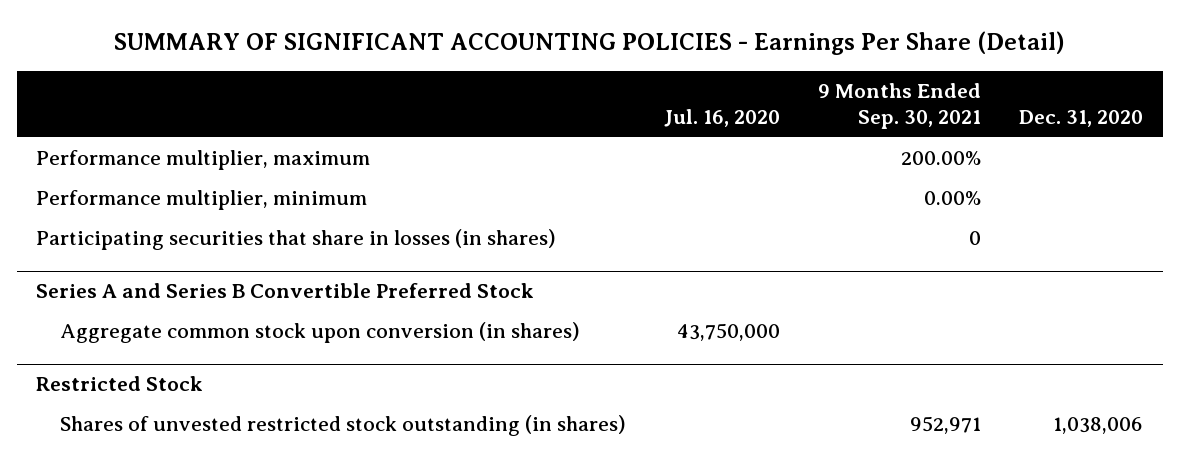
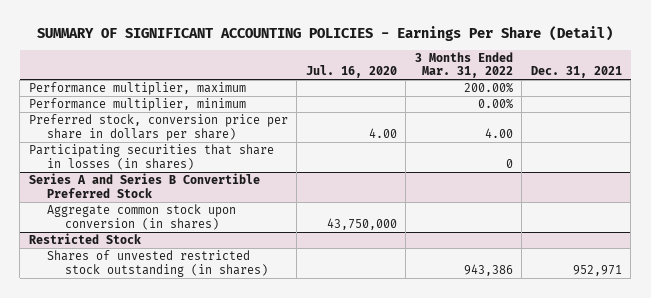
- | Jul. 16, 2020 | 9 Months Ended Sep. 30, 2021 | Dec. 31, 2020
+ | Jul. 16, 2020 | 3 Months Ended Mar. 31, 2022 | Dec. 31, 2021
+ Preferred stock, conversion price per share in dollars per share) | 4.00 | 4.00 |

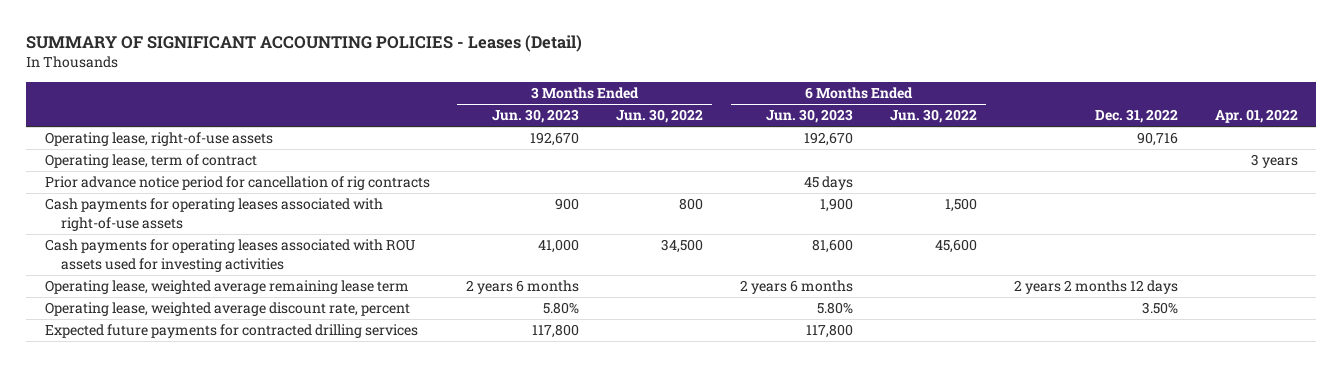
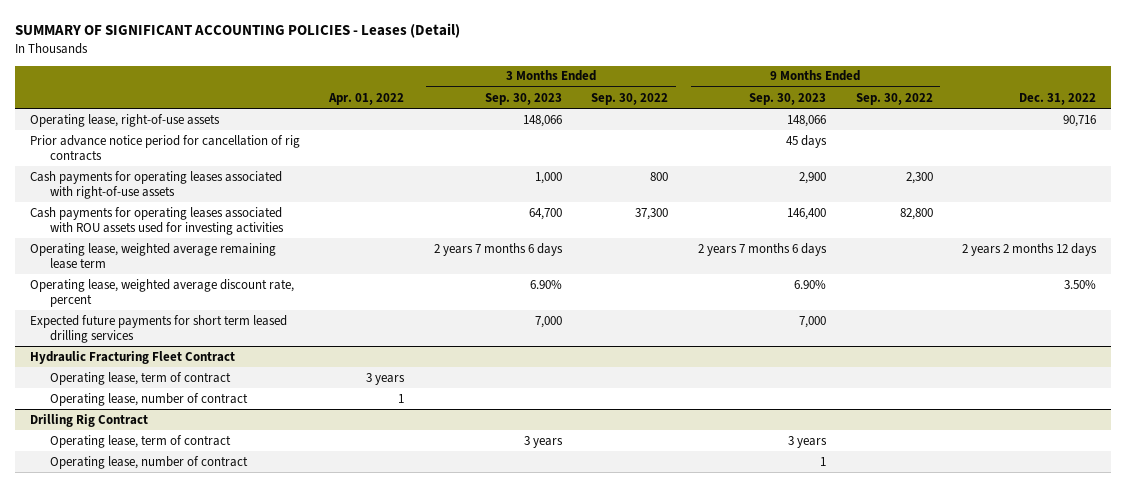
- | 3 Months Ended Jun. 30, 2023 | 3 Months Ended Jun. 30, 2022 | 6 Months Ended Jun. 30, 2023 | 6 Months Ended Jun. 30, 2022 | Dec. 31, 2022 | Apr. 01, 2022
+ | Apr. 01, 2022 | 3 Months Ended Sep. 30, 2023 | 3 Months Ended Sep. 30, 2022 | 9 Months Ended Sep. 30, 2023 | 9 Months Ended Sep. 30, 2022 | Dec. 31, 2022
- Operating lease, term of contract | | | | | | 3 years
- Expected future payments for contracted drilling services | 117,800 | | 117,800 | | |
+ Expected future payments for short term leased drilling services | | 7,000 | | 7,000 | |
+ Hydraulic Fracturing Fleet Contract
+ Operating lease, term of contract | 3 years | | | | |
+ Operating lease, number of contract | 1 | | | | |
+ Drilling Rig Contract
+ Operating lease, term of contract | | 3 years | | 3 years | |
+ Operating lease, number of contract | | | | 1 | |

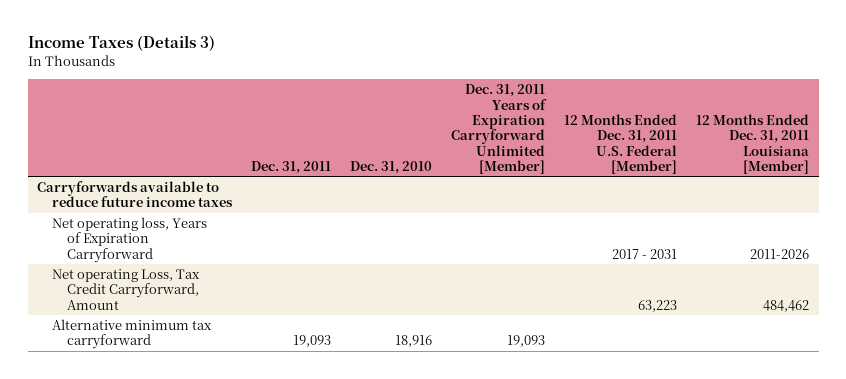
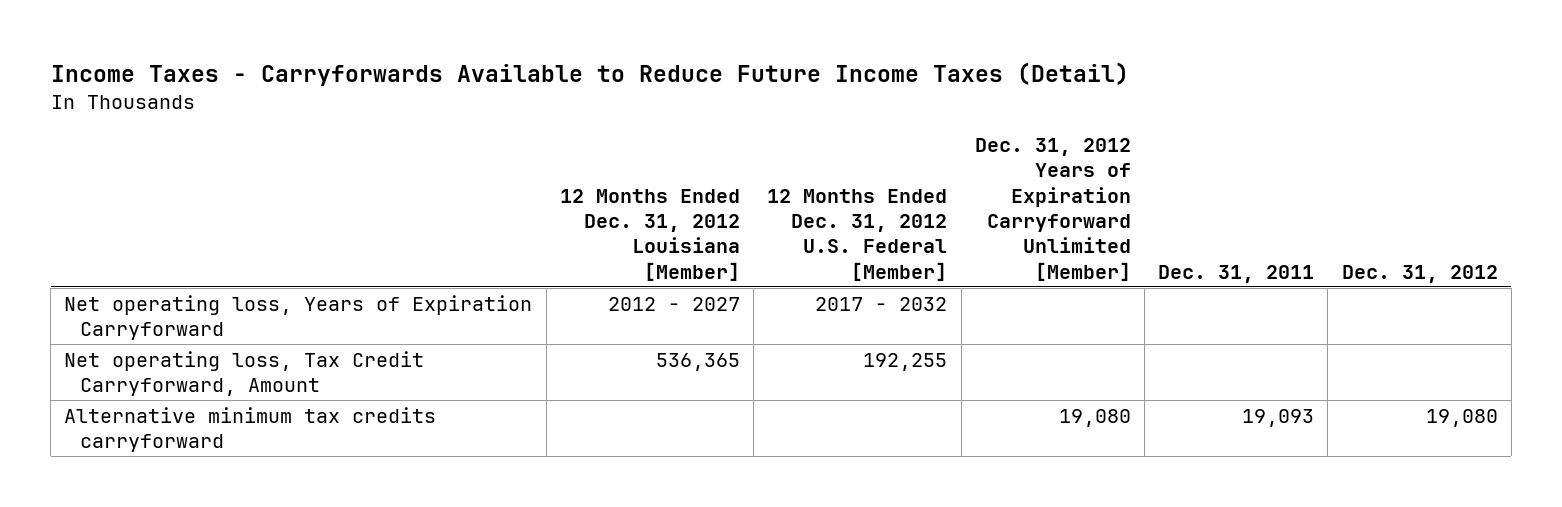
- Income Taxes (Details 3)
+ Income Taxes - Carryforwards Available to Reduce Future Income Taxes (Detail)
- | Dec. 31, 2011 | Dec. 31, 2010 | Dec. 31, 2011 Years of Expiration Carryforward Unlimited [Member] | 12 Months Ended Dec. 31, 2011 U.S. Federal [Member] | 12 Months Ended Dec. 31, 2011 Louisiana [Member]
+ | 12 Months Ended Dec. 31, 2012 Louisiana [Member] | 12 Months Ended Dec. 31, 2012 U.S. Federal [Member] | Dec. 31, 2012 Years of Expiration Carryforward Unlimited [Member] | Dec. 31, 2011 | Dec. 31, 2012
- Carryforwards available to reduce future income taxes
- Net operating Loss, Tax Credit Carryforward, Amount | | | | 63,223 | 484,462
- Alternative minimum tax carryforward | 19,093 | 18,916 | 19,093 | |
+ Net operating loss, Tax Credit Carryforward, Amount | 536,365 | 192,255 | | |
+ Alternative minimum tax credits carryforward | | | 19,080 | 19,093 | 19,080

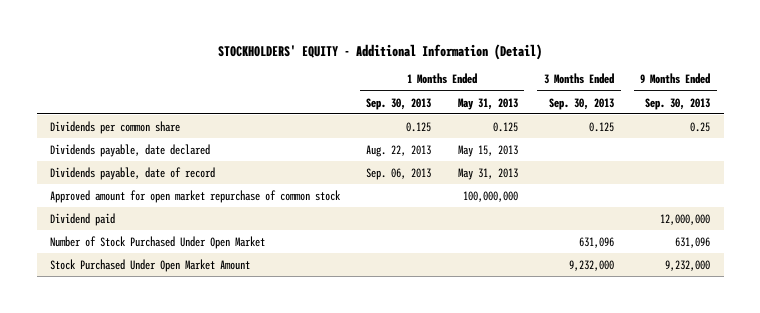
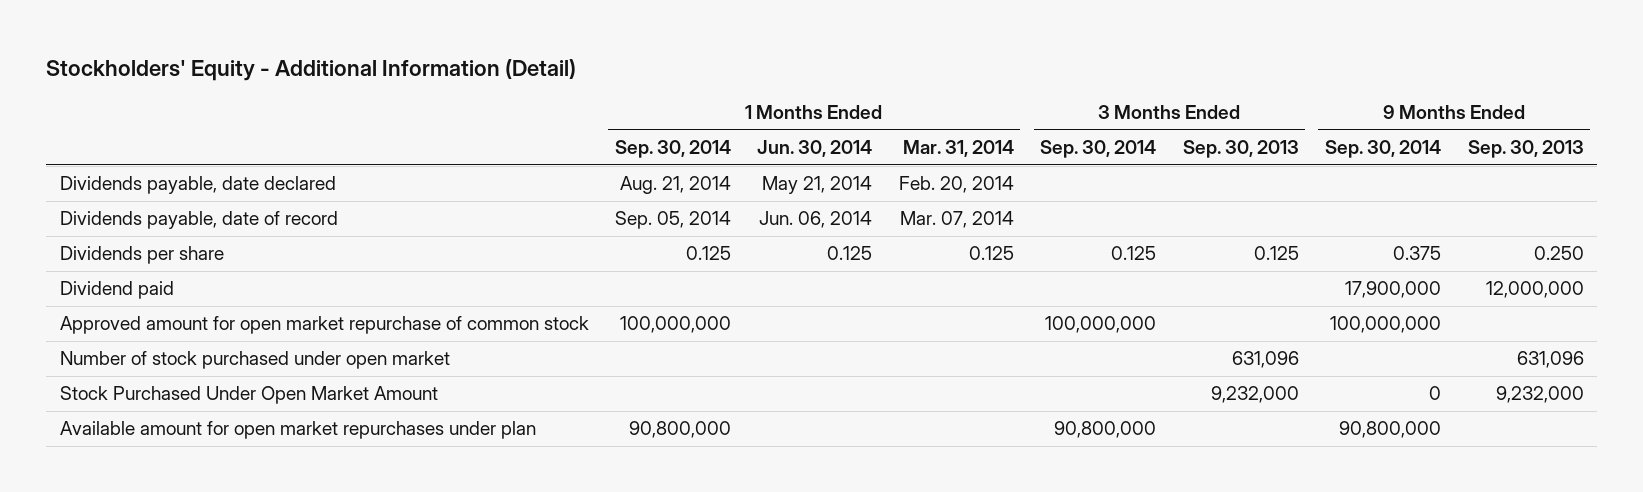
- STOCKHOLDERS' EQUITY - Additional Information (Detail)
+ Stockholders' Equity - Additional Information (Detail)
- | 1 Months Ended Sep. 30, 2013 | 1 Months Ended May 31, 2013 | 3 Months Ended Sep. 30, 2013 | 9 Months Ended Sep. 30, 2013
+ | 1 Months Ended Sep. 30, 2014 | 1 Months Ended Jun. 30, 2014 | 1 Months Ended Mar. 31, 2014 | 3 Months Ended Sep. 30, 2014 | 3 Months Ended Sep. 30, 2013 | 9 Months Ended Sep. 30, 2014 | 9 Months Ended Sep. 30, 2013
- Dividends per common share | 0.125 | 0.125 | 0.125 | 0.25
+ Dividends per share | 0.125 | 0.125 | 0.125 | 0.125 | 0.125 | 0.375 | 0.250
- Number of Stock Purchased Under Open Market | | | 631,096 | 631,096
moved down: Approved amount for open market repurchase of common stock | 100,000,000 | | | 100,000,000 | | 100,000,000 |
+ Number of stock purchased under open market | | | | | 631,096 | | 631,096
+ Available amount for open market repurchases under plan | 90,800,000 | | | 90,800,000 | | 90,800,000 |

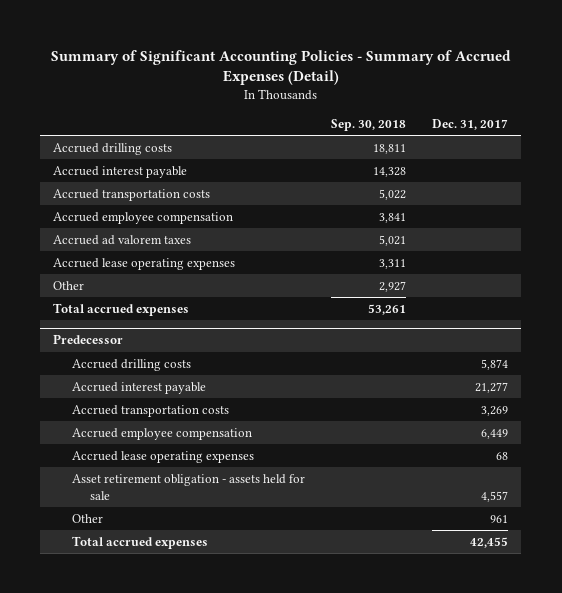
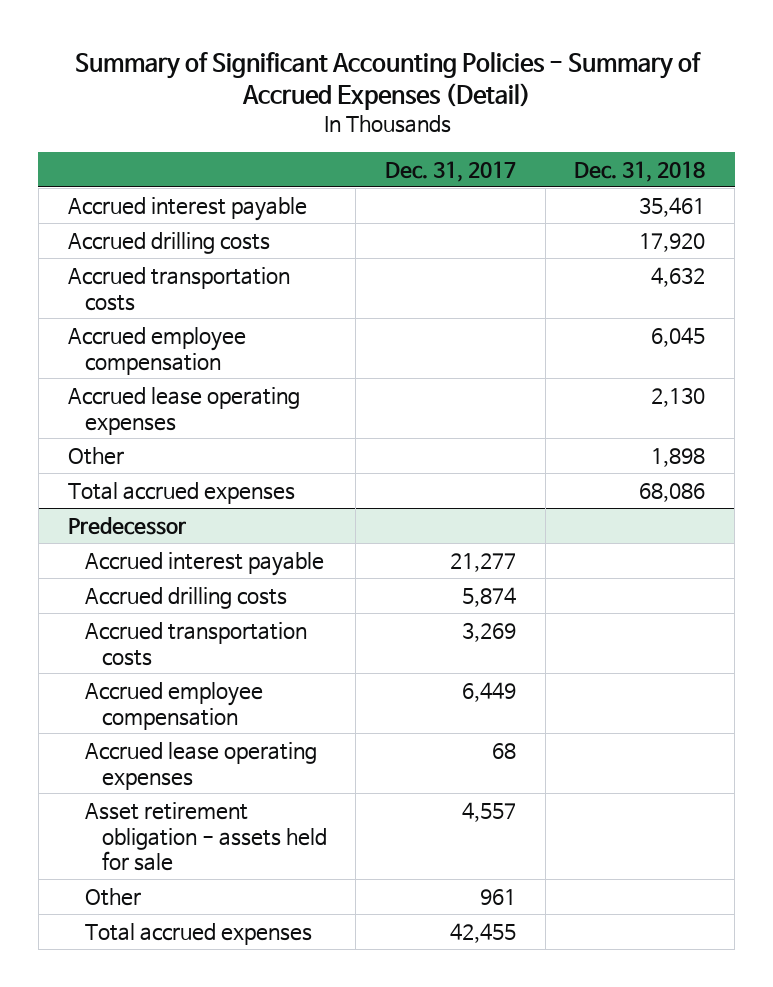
- | Sep. 30, 2018 | Dec. 31, 2017
+ | Dec. 31, 2017 | Dec. 31, 2018
moved down: Accrued drilling costs | | 17,920
- Accrued ad valorem taxes | 5,021 |
@ Predecessor
moved down: Accrued drilling costs | 5,874 |

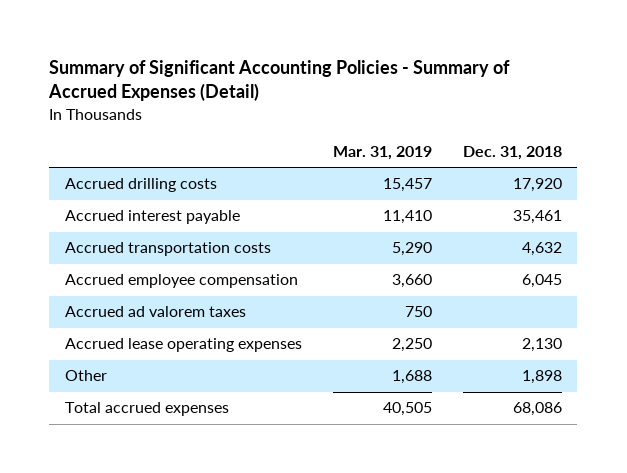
- | Dec. 31, 2017 | Dec. 31, 2018
+ | Mar. 31, 2019 | Dec. 31, 2018
moved down: Accrued interest payable | 11,410 | 35,461
+ Accrued ad valorem taxes | 750 |
- Predecessor
- Accrued interest payable | 21,277 |
- Accrued drilling costs | 5,874 |
- Accrued transportation costs | 3,269 |
- Accrued employee compensation | 6,449 |
- Accrued lease operating expenses | 68 |
- Asset retirement obligation - assets held for sale | 4,557 |
- Other | 961 |
- Total accrued expenses | 42,455 |

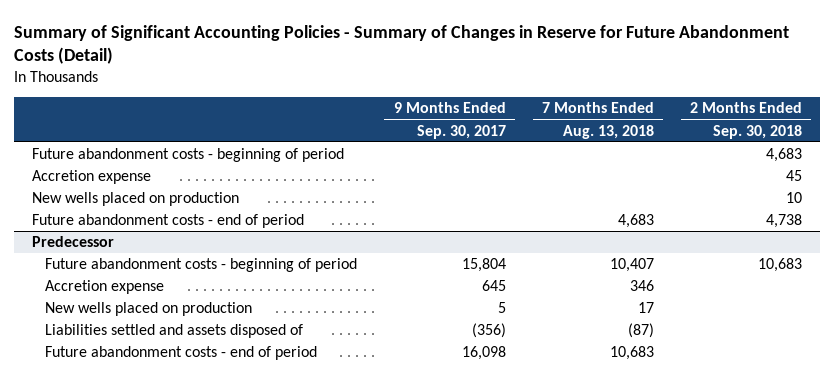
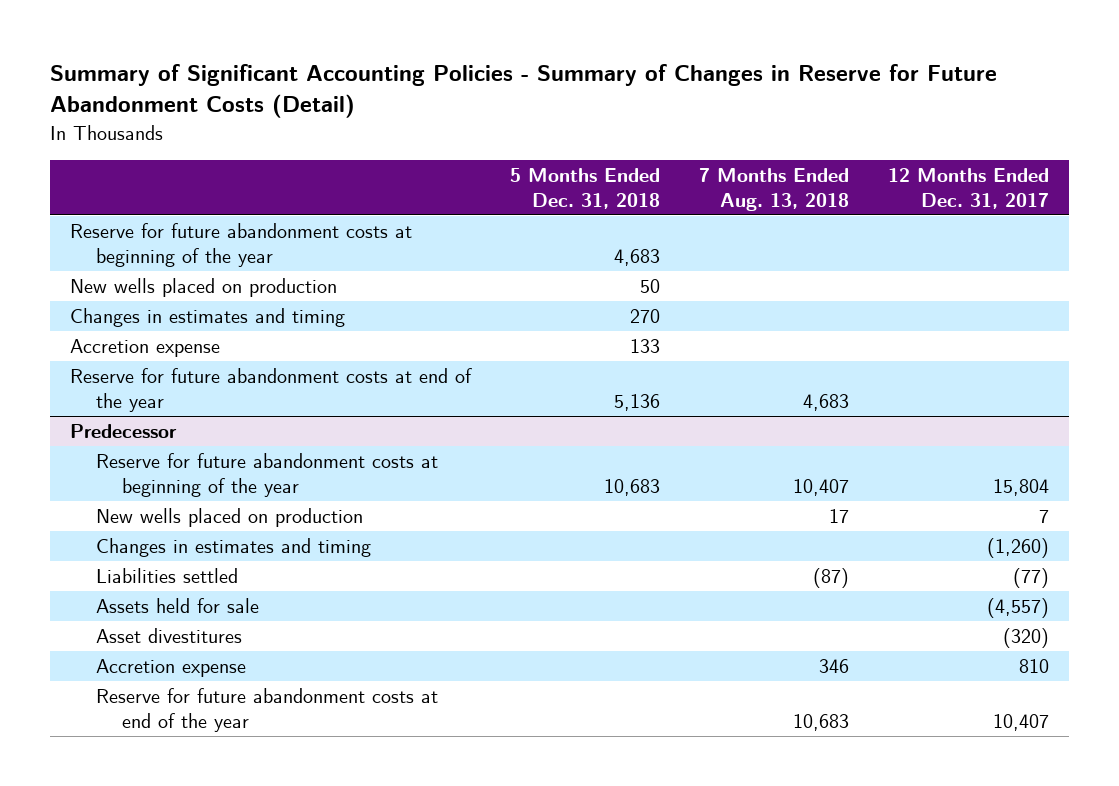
- | 9 Months Ended Sep. 30, 2017 | 7 Months Ended Aug. 13, 2018 | 2 Months Ended Sep. 30, 2018
+ | 5 Months Ended Dec. 31, 2018 | 7 Months Ended Aug. 13, 2018 | 12 Months Ended Dec. 31, 2017
- Future abandonment costs - beginning of period | | | 4,683
+ Reserve for future abandonment costs at beginning of the year | 4,683 | |
- Future abandonment costs - end of period | | 4,683 | 4,738
+ Changes in estimates and timing | 270 | |
moved down: Accretion expense | 133 | |
+ Reserve for future abandonment costs at end of the year | 5,136 | 4,683 |
@ Predecessor
- Future abandonment costs - beginning of period | 15,804 | 10,407 | 10,683
+ Reserve for future abandonment costs at beginning of the year | 10,683 | 10,407 | 15,804
- Liabilities settled and assets disposed of | (356) | (87) |
- Future abandonment costs - end of period | 16,098 | 10,683 |
+ Changes in estimates and timing | | | (1,260)
+ Liabilities settled | | (87) | (77)
+ Assets held for sale | | | (4,557)
+ Asset divestitures | | | (320)
moved down: Accretion expense | | 346 | 810
+ Reserve for future abandonment costs at end of the year | | 10,683 | 10,407

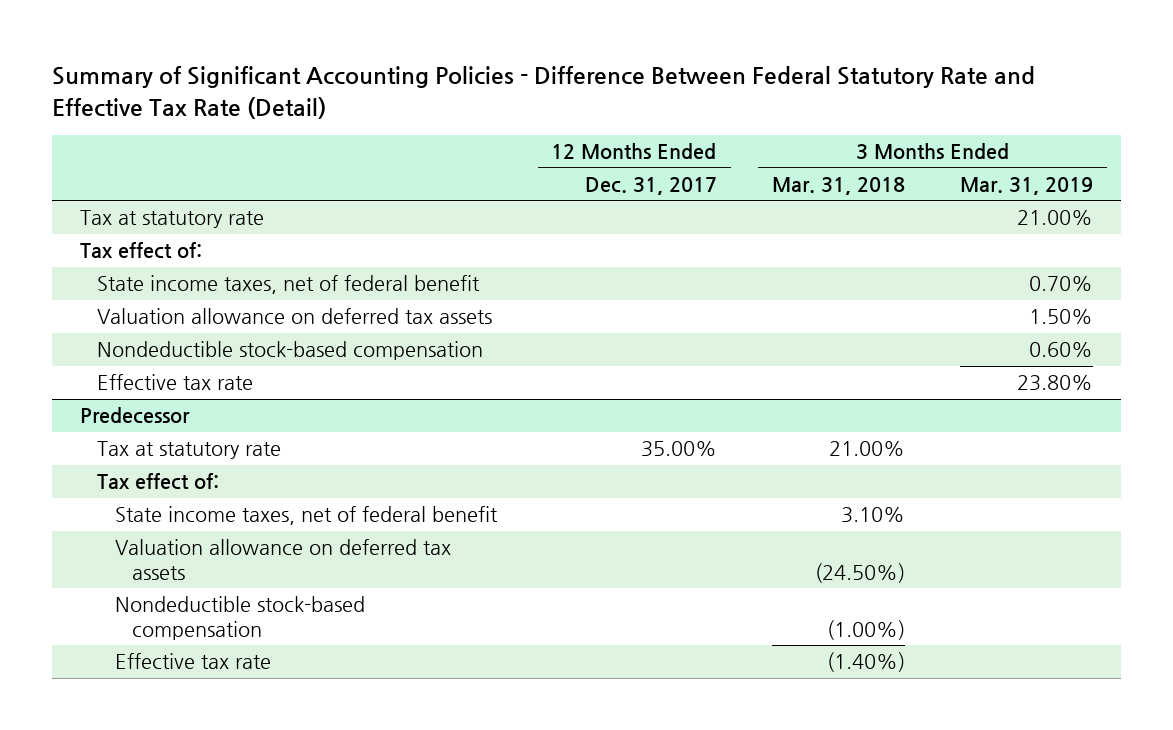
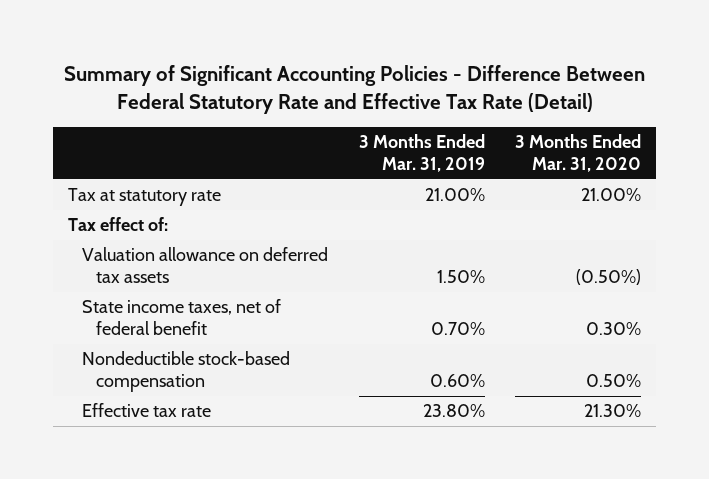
- | 12 Months Ended Dec. 31, 2017 | 3 Months Ended Mar. 31, 2018 | 3 Months Ended Mar. 31, 2019
+ | 3 Months Ended Mar. 31, 2019 | 3 Months Ended Mar. 31, 2020
moved down: State income taxes, net of federal benefit | 0.70% | 0.30%
- Predecessor
- Tax at statutory rate | 35.00% | 21.00% |
- Tax effect of:
- State income taxes, net of federal benefit | | 3.10% |
- Valuation allowance on deferred tax assets | | (24.50%) |
- Nondeductible stock-based compensation | | (1.00%) |
- Effective tax rate | | (1.40%) |

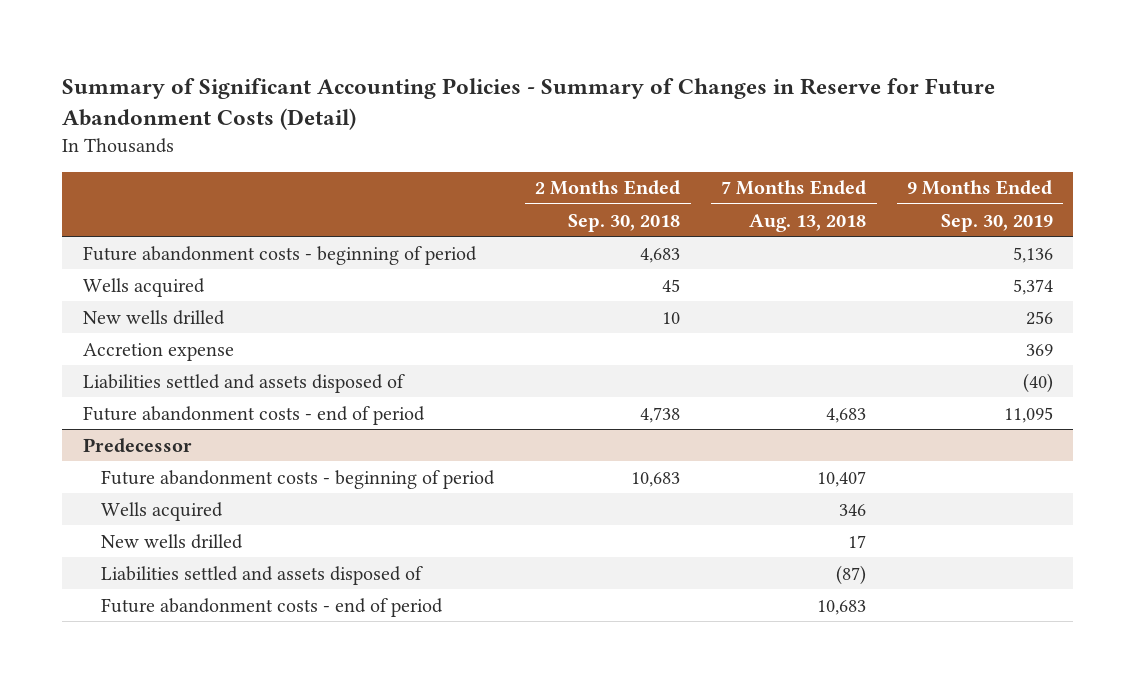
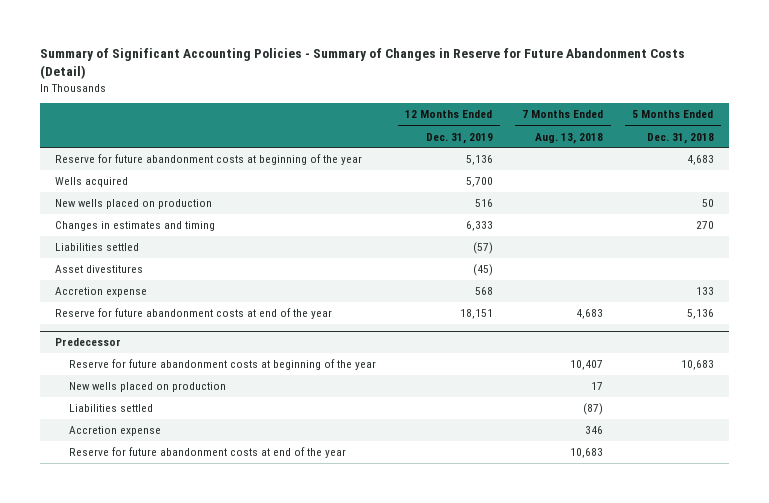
- | 2 Months Ended Sep. 30, 2018 | 7 Months Ended Aug. 13, 2018 | 9 Months Ended Sep. 30, 2019
+ | 12 Months Ended Dec. 31, 2019 | 7 Months Ended Aug. 13, 2018 | 5 Months Ended Dec. 31, 2018
- Future abandonment costs - beginning of period | 4,683 | | 5,136
+ Reserve for future abandonment costs at beginning of the year | 5,136 | | 4,683
- New wells drilled | 10 | | 256
+ New wells placed on production | 516 | | 50
+ Changes in estimates and timing | 6,333 | | 270
+ Liabilities settled | (57) | |
+ Asset divestitures | (45) | |
- Liabilities settled and assets disposed of | | | (40)
- Future abandonment costs - end of period | 4,738 | 4,683 | 11,095
+ Reserve for future abandonment costs at end of the year | 18,151 | 4,683 | 5,136
@ Predecessor
- Future abandonment costs - beginning of period | 10,683 | 10,407 |
- Wells acquired | | 346 |
- New wells drilled | | 17 |
- Liabilities settled and assets disposed of | | (87) |
- Future abandonment costs - end of period | | 10,683 |
+ Reserve for future abandonment costs at beginning of the year | | 10,407 | 10,683
+ New wells placed on production | | 17 |
+ Liabilities settled | | (87) |
+ Accretion expense | | 346 |
+ Reserve for future abandonment costs at end of the year | | 10,683 |

